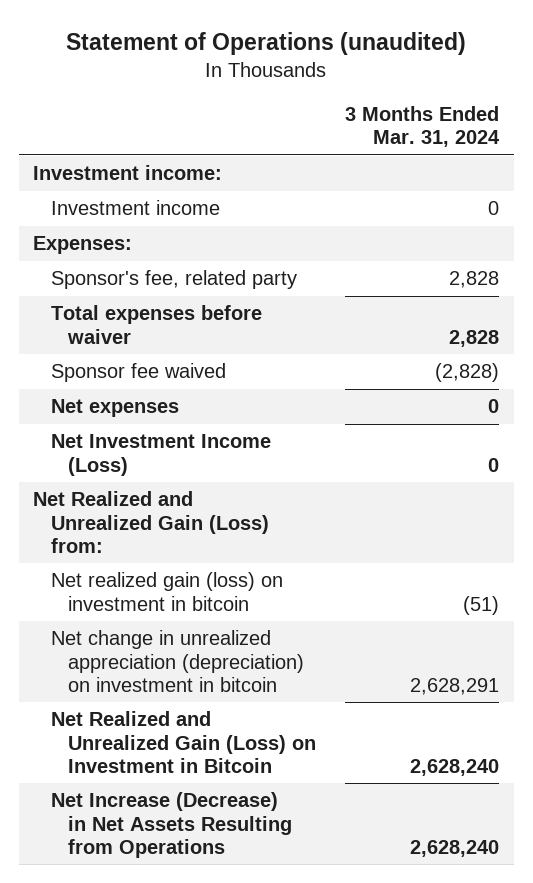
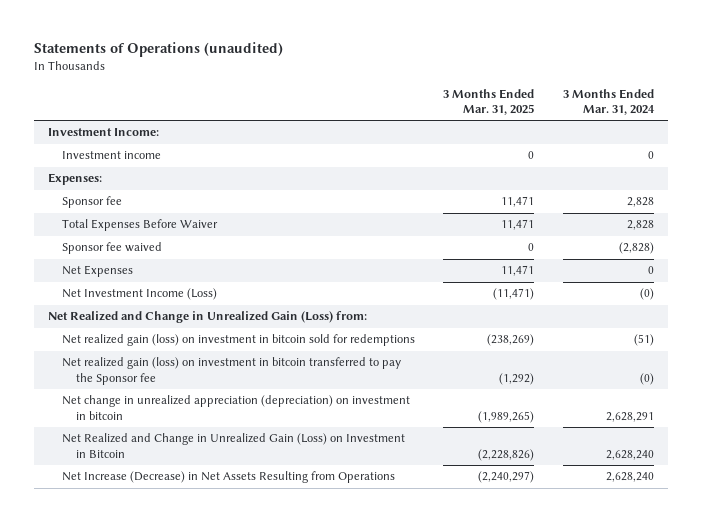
- Statement of Operations (unaudited)
+ Statements of Operations (unaudited)
- | 3 Months Ended Mar. 31, 2024
+ | 3 Months Ended Mar. 31, 2025 | 3 Months Ended Mar. 31, 2024
- Investment income:
+ Investment Income:
- Sponsor's fee, related party | 2,828
- Total expenses before waiver | 2,828
+ Sponsor fee | 11,471 | 2,828
+ Total Expenses Before Waiver | 11,471 | 2,828
- Net expenses | 0
- Net Investment Income (Loss) | 0
- Net Realized and Unrealized Gain (Loss) from:
- Net realized gain (loss) on investment in bitcoin | (51)
+ Net Expenses | 11,471 | 0
+ Net Investment Income (Loss) | (11,471) | (0)
+ Net Realized and Change in Unrealized Gain (Loss) from:
+ Net realized gain (loss) on investment in bitcoin sold for redemptions | (238,269) | (51)
+ Net realized gain (loss) on investment in bitcoin transferred to pay the Sponsor fee | (1,292) | (0)
- Net Realized and Unrealized Gain (Loss) on Investment in Bitcoin | 2,628,240
+ Net Realized and Change in Unrealized Gain (Loss) on Investment in Bitcoin | (2,228,826) | 2,628,240

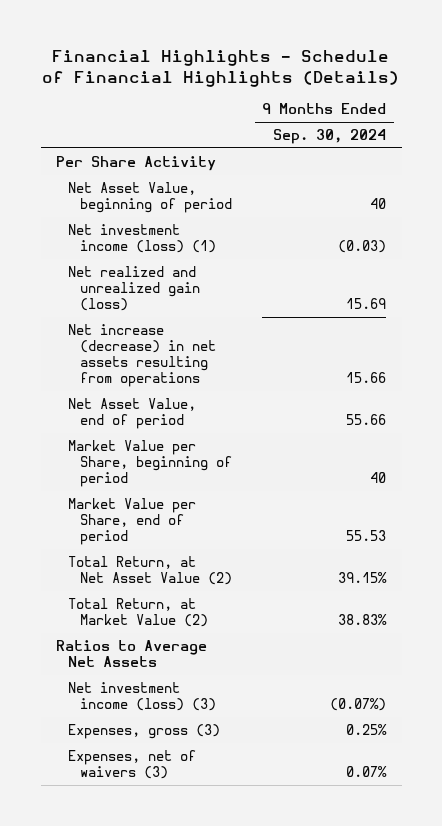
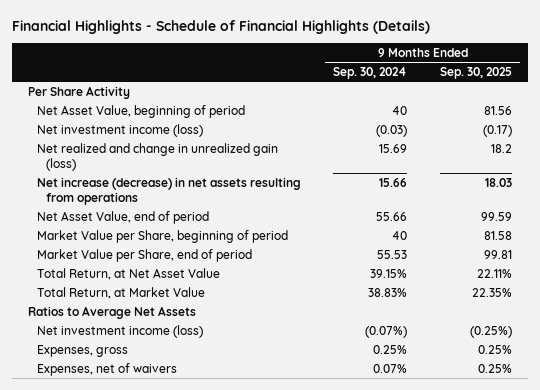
- | 9 Months Ended Sep. 30, 2024
+ | 9 Months Ended Sep. 30, 2024 | 9 Months Ended Sep. 30, 2025
- Net investment income (loss) (1) | (0.03)
- Net realized and unrealized gain (loss) | 15.69
+ Net investment income (loss) | (0.03) | (0.17)
+ Net realized and change in unrealized gain (loss) | 15.69 | 18.2
- Total Return, at Net Asset Value (2) | 39.15%
- Total Return, at Market Value (2) | 38.83%
+ Total Return, at Net Asset Value | 39.15% | 22.11%
+ Total Return, at Market Value | 38.83% | 22.35%
- Net investment income (loss) (3) | (0.07%)
- Expenses, gross (3) | 0.25%
- Expenses, net of waivers (3) | 0.07%
+ Net investment income (loss) | (0.07%) | (0.25%)
+ Expenses, gross | 0.25% | 0.25%
+ Expenses, net of waivers | 0.07% | 0.25%

